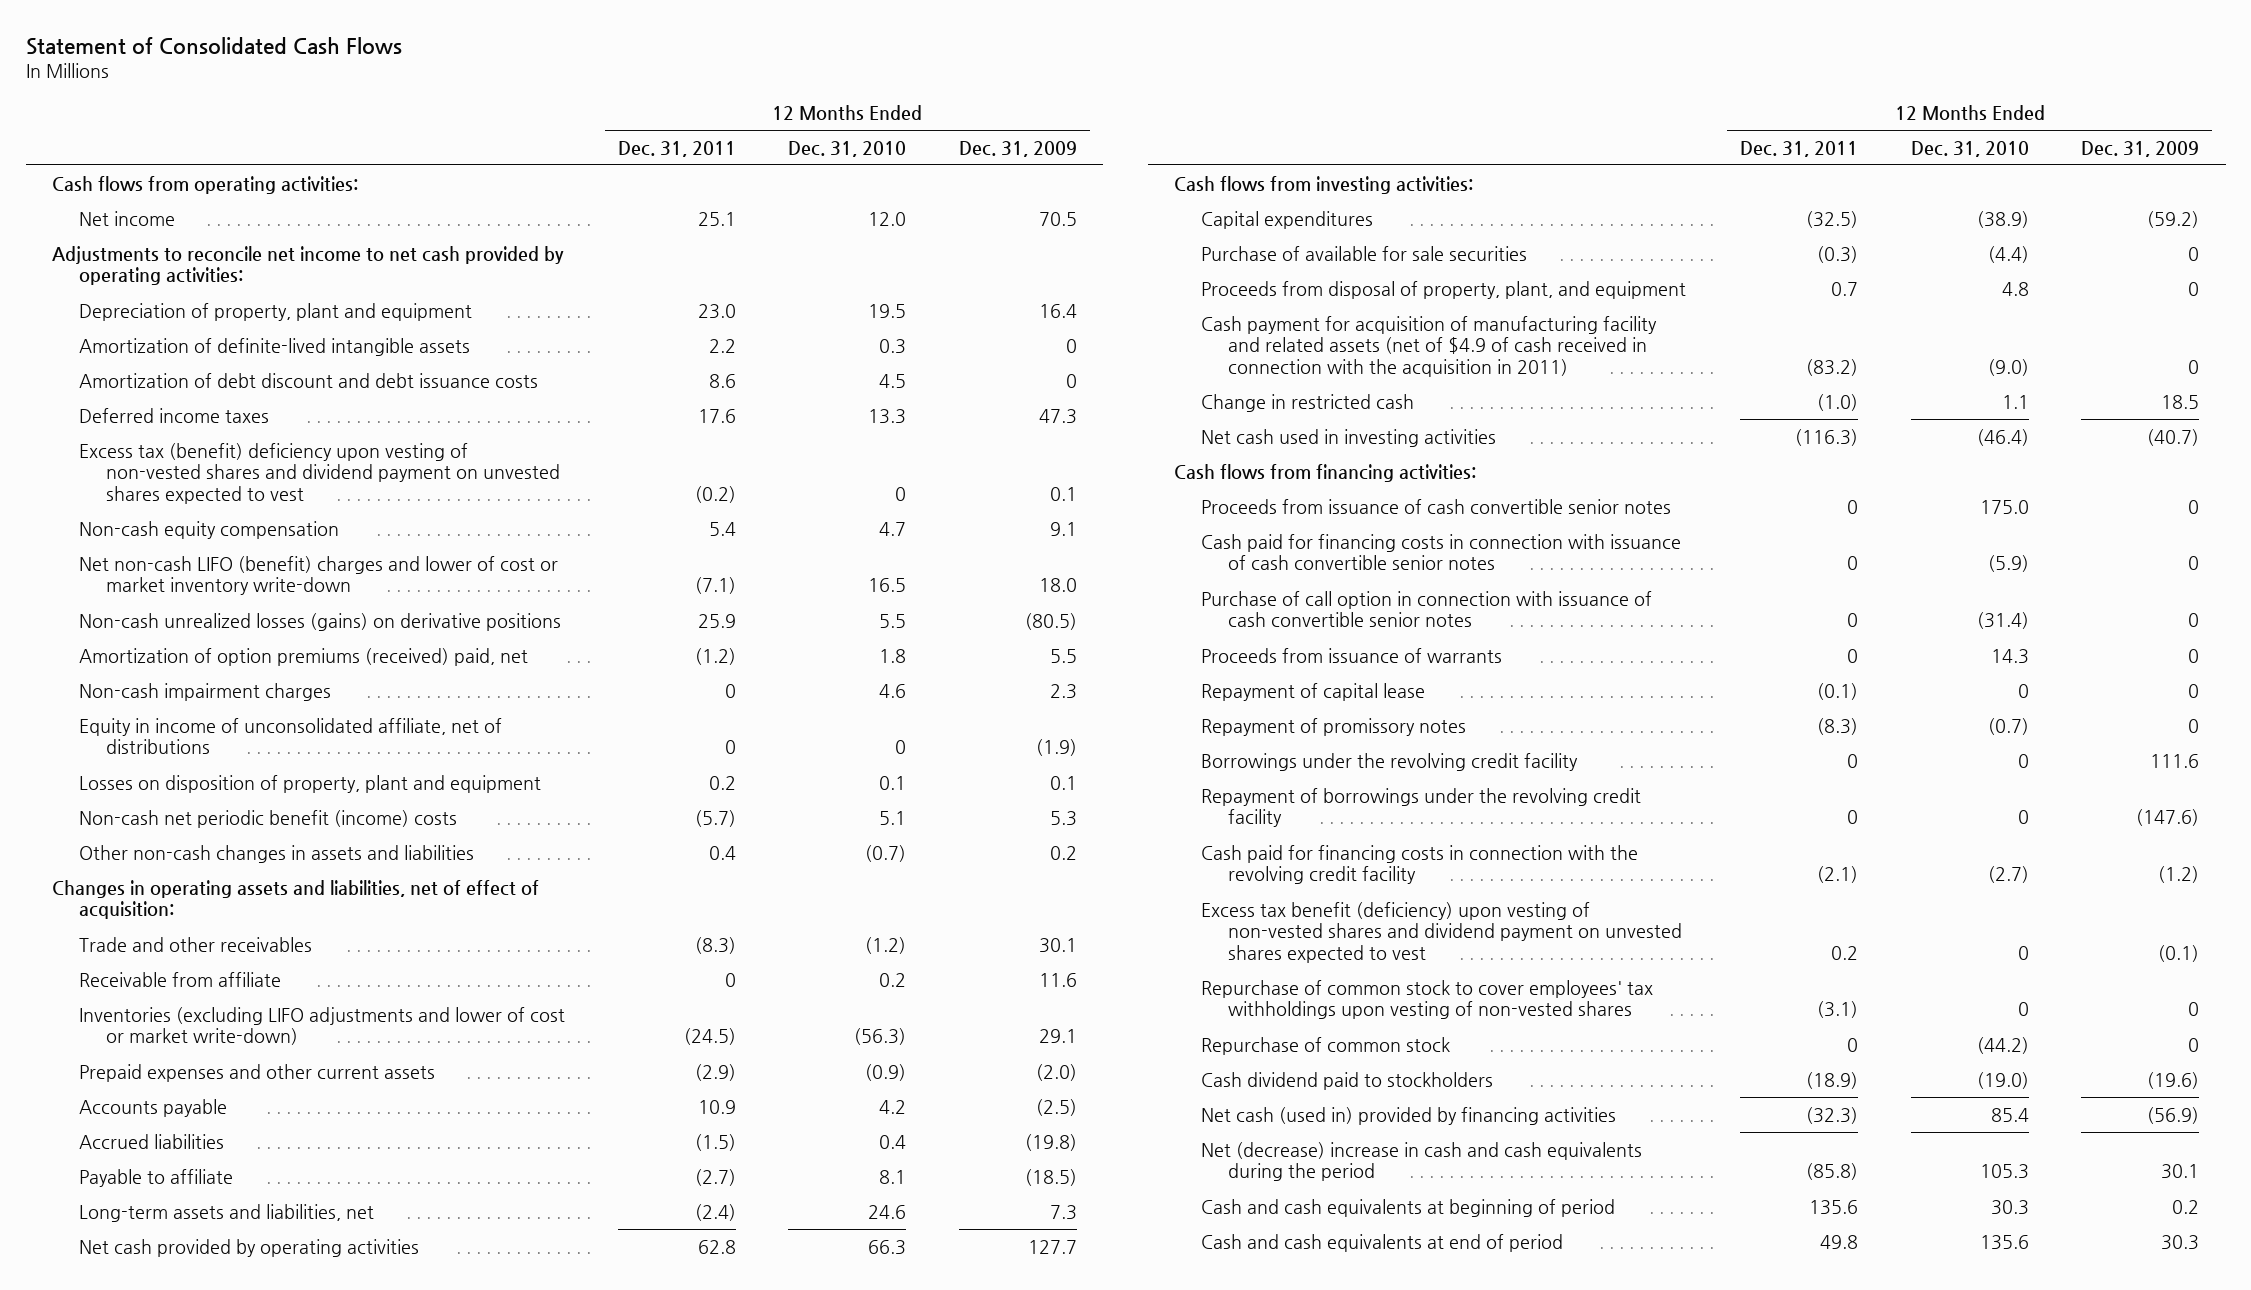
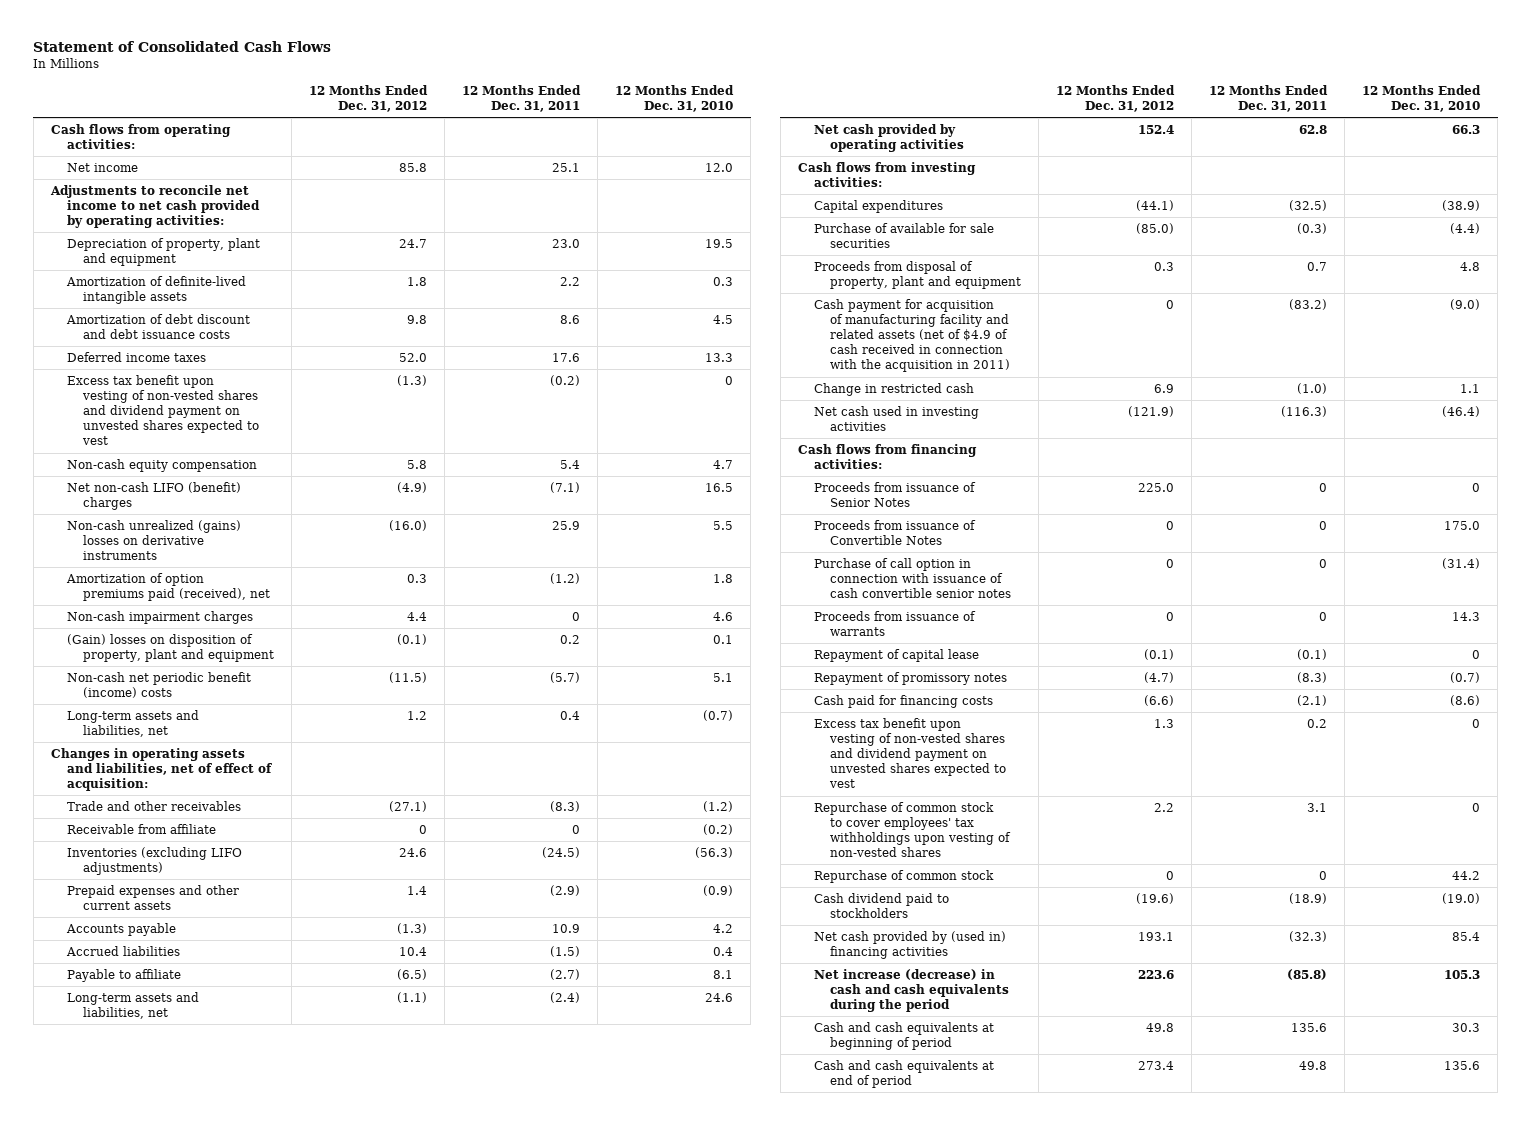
- | 12 Months Ended Dec. 31, 2011 | 12 Months Ended Dec. 31, 2010 | 12 Months Ended Dec. 31, 2009
+ | 12 Months Ended Dec. 31, 2012 | 12 Months Ended Dec. 31, 2011 | 12 Months Ended Dec. 31, 2010
- Excess tax (benefit) deficiency upon vesting of non-vested shares and dividend payment on unvested shares expected to vest | (0.2) | 0 | 0.1
+ Excess tax benefit upon vesting of non-vested shares and dividend payment on unvested shares expected to vest | (1.3) | (0.2) | 0
- Net non-cash LIFO (benefit) charges and lower of cost or market inventory write-down | (7.1) | 16.5 | 18.0
- Non-cash unrealized losses (gains) on derivative positions | 25.9 | 5.5 | (80.5)
- Amortization of option premiums (received) paid, net | (1.2) | 1.8 | 5.5
+ Net non-cash LIFO (benefit) charges | (4.9) | (7.1) | 16.5
+ Non-cash unrealized (gains) losses on derivative instruments | (16.0) | 25.9 | 5.5
+ Amortization of option premiums paid (received), net | 0.3 | (1.2) | 1.8
- Equity in income of unconsolidated affiliate, net of distributions | 0 | 0 | (1.9)
- Losses on disposition of property, plant and equipment | 0.2 | 0.1 | 0.1
+ (Gain) losses on disposition of property, plant and equipment | (0.1) | 0.2 | 0.1
- Other non-cash changes in assets and liabilities | 0.4 | (0.7) | 0.2
+ Long-term assets and liabilities, net | 1.2 | 0.4 | (0.7)
- Receivable from affiliate | 0 | 0.2 | 11.6
- Inventories (excluding LIFO adjustments and lower of cost or market write-down) | (24.5) | (56.3) | 29.1
+ Receivable from affiliate | 0 | 0 | (0.2)
+ Inventories (excluding LIFO adjustments) | 24.6 | (24.5) | (56.3)
- Proceeds from disposal of property, plant, and equipment | 0.7 | 4.8 | 0
+ Proceeds from disposal of property, plant and equipment | 0.3 | 0.7 | 4.8
- Proceeds from issuance of cash convertible senior notes | 0 | 175.0 | 0
- Cash paid for financing costs in connection with issuance of cash convertible senior notes | 0 | (5.9) | 0
+ Proceeds from issuance of Senior Notes | 225.0 | 0 | 0
+ Proceeds from issuance of Convertible Notes | 0 | 0 | 175.0
- Borrowings under the revolving credit facility | 0 | 0 | 111.6
- Repayment of borrowings under the revolving credit facility | 0 | 0 | (147.6)
- Cash paid for financing costs in connection with the revolving credit facility | (2.1) | (2.7) | (1.2)
- Excess tax benefit (deficiency) upon vesting of non-vested shares and dividend payment on unvested shares expected to vest | 0.2 | 0 | (0.1)
- Repurchase of common stock to cover employees' tax withholdings upon vesting of non-vested shares | (3.1) | 0 | 0
- Repurchase of common stock | 0 | (44.2) | 0
+ Cash paid for financing costs | (6.6) | (2.1) | (8.6)
+ Excess tax benefit upon vesting of non-vested shares and dividend payment on unvested shares expected to vest | 1.3 | 0.2 | 0
+ Repurchase of common stock to cover employees' tax withholdings upon vesting of non-vested shares | 2.2 | 3.1 | 0
+ Repurchase of common stock | 0 | 0 | 44.2
- Net cash (used in) provided by financing activities | (32.3) | 85.4 | (56.9)
- Net (decrease) increase in cash and cash equivalents during the period | (85.8) | 105.3 | 30.1
+ Net cash provided by (used in) financing activities | 193.1 | (32.3) | 85.4
+ Net increase (decrease) in cash and cash equivalents during the period | 223.6 | (85.8) | 105.3

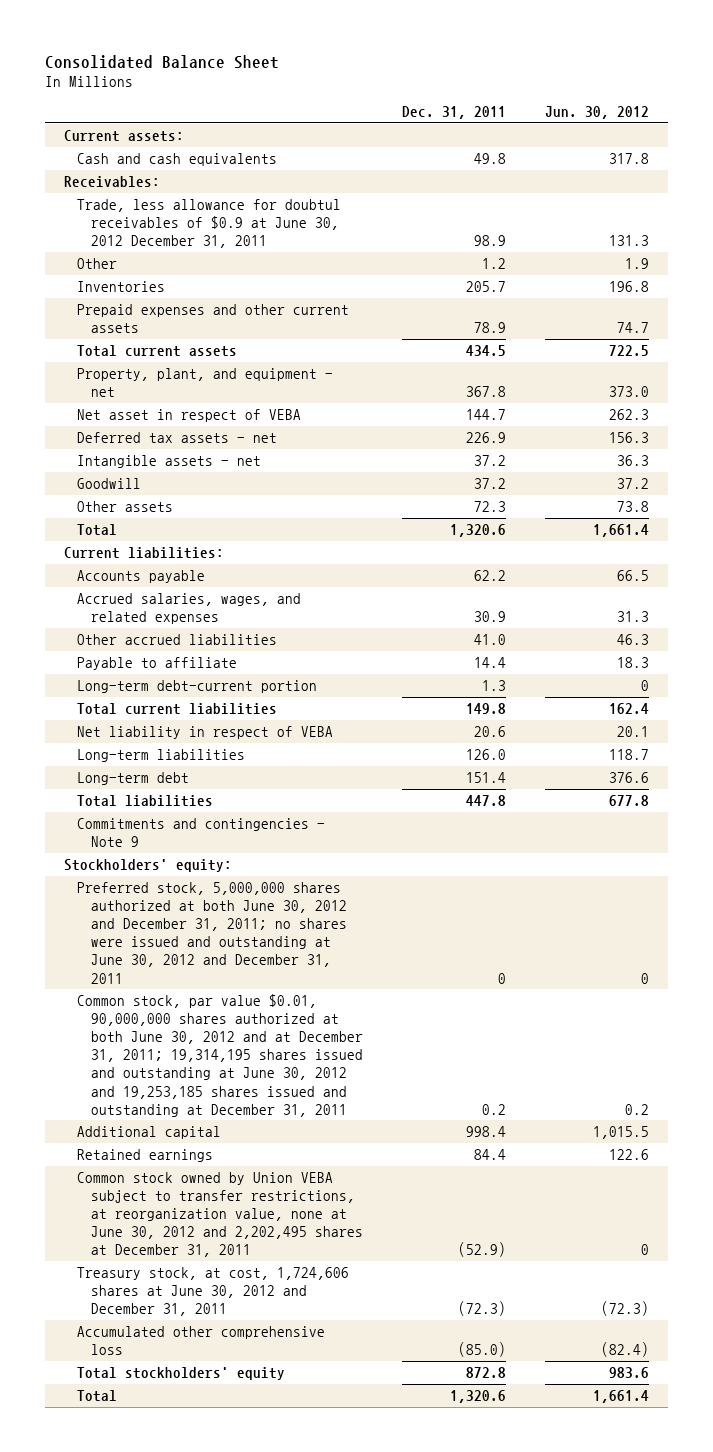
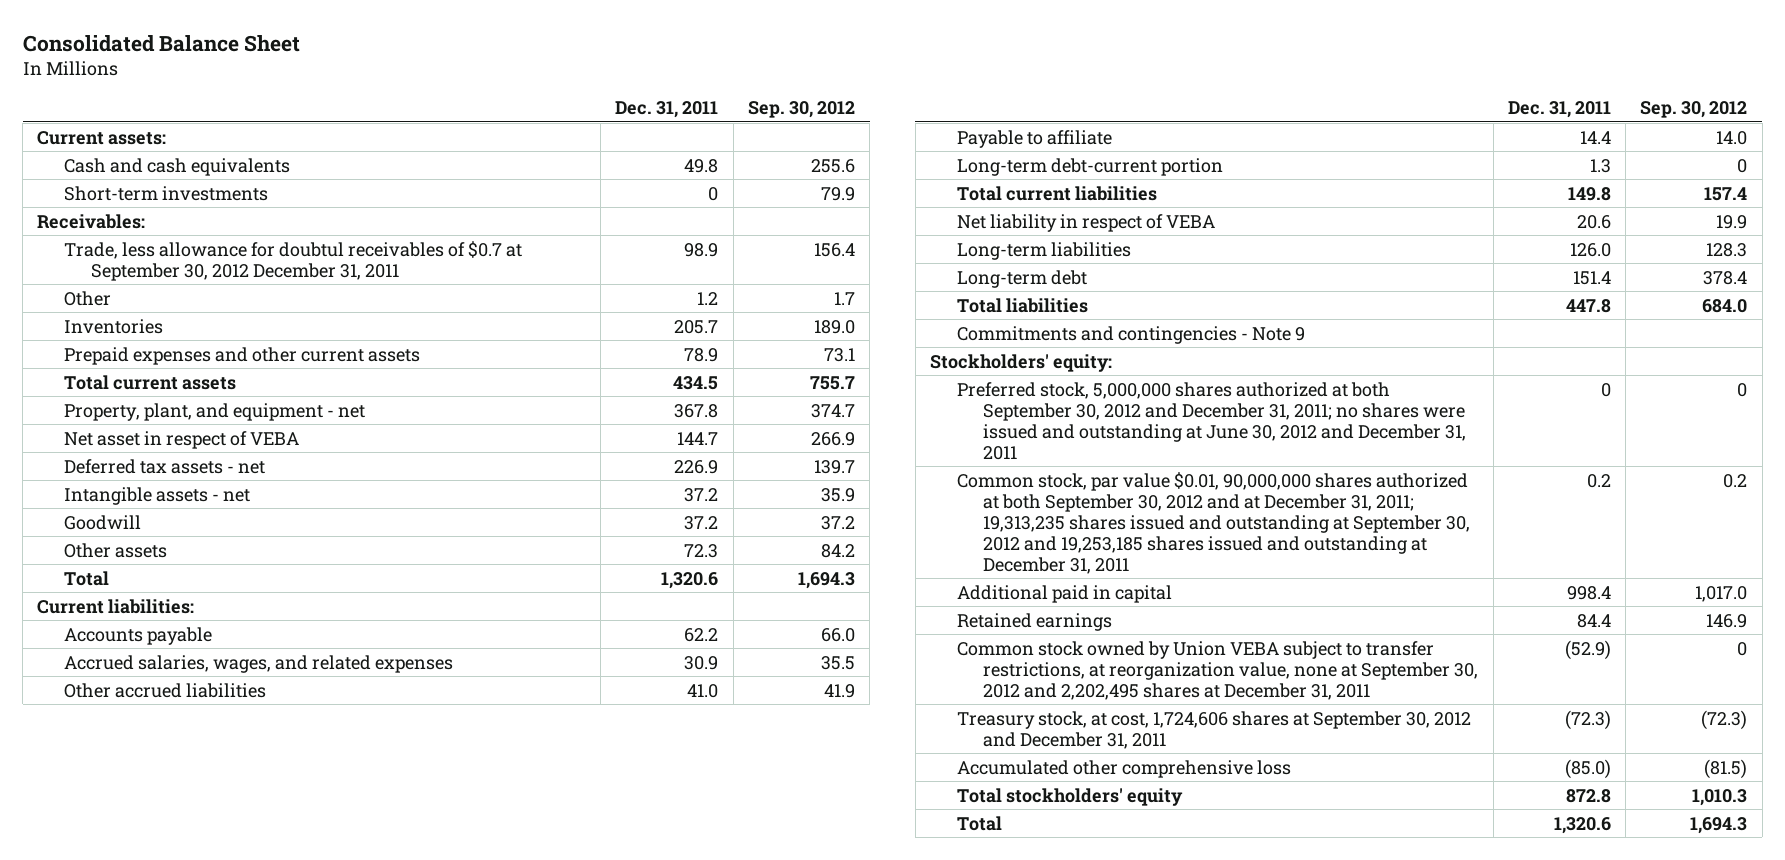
- | Dec. 31, 2011 | Jun. 30, 2012
+ | Dec. 31, 2011 | Sep. 30, 2012
+ Short-term investments | 0 | 79.9
- Trade, less allowance for doubtul receivables of $0.9 at June 30, 2012 December 31, 2011 | 98.9 | 131.3
+ Trade, less allowance for doubtul receivables of $0.7 at September 30, 2012 December 31, 2011 | 98.9 | 156.4
- Preferred stock, 5,000,000 shares authorized at both June 30, 2012 and December 31, 2011; no shares were issued and outstanding at June 30, 2012 and December 31, 2011 | 0 | 0
- Common stock, par value $0.01, 90,000,000 shares authorized at both June 30, 2012 and at December 31, 2011; 19,314,195 shares issued and outstanding at June 30, 2012 and 19,253,185 shares issued and outstanding at December 31, 2011 | 0.2 | 0.2
- Additional capital | 998.4 | 1,015.5
+ Preferred stock, 5,000,000 shares authorized at both September 30, 2012 and December 31, 2011; no shares were issued and outstanding at June 30, 2012 and December 31, 2011 | 0 | 0
+ Common stock, par value $0.01, 90,000,000 shares authorized at both September 30, 2012 and at December 31, 2011; 19,313,235 shares issued and outstanding at September 30, 2012 and 19,253,185 shares issued and outstanding at December 31, 2011 | 0.2 | 0.2
+ Additional paid in capital | 998.4 | 1,017.0
- Common stock owned by Union VEBA subject to transfer restrictions, at reorganization value, none at June 30, 2012 and 2,202,495 shares at December 31, 2011 | (52.9) | 0
- Treasury stock, at cost, 1,724,606 shares at June 30, 2012 and December 31, 2011 | (72.3) | (72.3)
+ Common stock owned by Union VEBA subject to transfer restrictions, at reorganization value, none at September 30, 2012 and 2,202,495 shares at December 31, 2011 | (52.9) | 0
+ Treasury stock, at cost, 1,724,606 shares at September 30, 2012 and December 31, 2011 | (72.3) | (72.3)

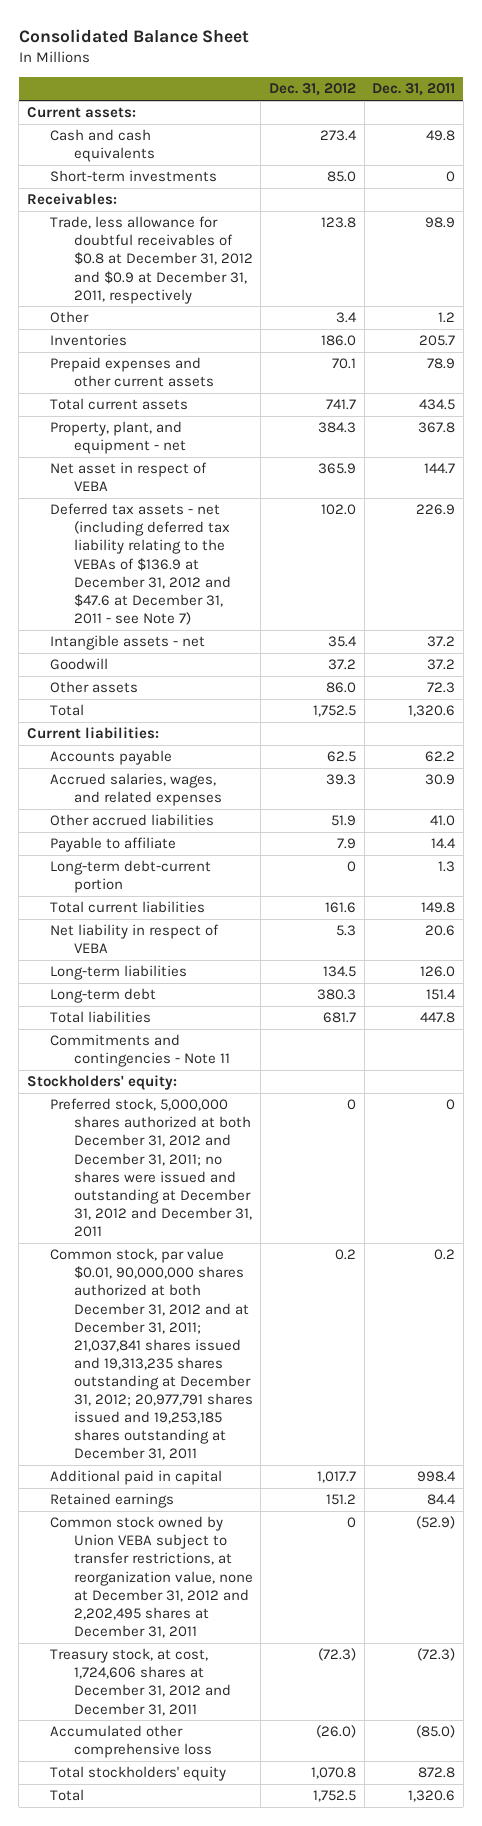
- | Dec. 31, 2011 | Sep. 30, 2012
+ | Dec. 31, 2012 | Dec. 31, 2011
- Trade, less allowance for doubtul receivables of $0.7 at September 30, 2012 December 31, 2011 | 98.9 | 156.4
+ Trade, less allowance for doubtful receivables of $0.8 at December 31, 2012 and $0.9 at December 31, 2011, respectively | 123.8 | 98.9
- Deferred tax assets - net | 226.9 | 139.7
+ Deferred tax assets - net (including deferred tax liability relating to the VEBAs of $136.9 at December 31, 2012 and $47.6 at December 31, 2011 - see Note 7) | 102.0 | 226.9
- Commitments and contingencies - Note 9
+ Commitments and contingencies - Note 11
- Preferred stock, 5,000,000 shares authorized at both September 30, 2012 and December 31, 2011; no shares were issued and outstanding at June 30, 2012 and December 31, 2011 | 0 | 0
- Common stock, par value $0.01, 90,000,000 shares authorized at both September 30, 2012 and at December 31, 2011; 19,313,235 shares issued and outstanding at September 30, 2012 and 19,253,185 shares issued and outstanding at December 31, 2011 | 0.2 | 0.2
+ Preferred stock, 5,000,000 shares authorized at both December 31, 2012 and December 31, 2011; no shares were issued and outstanding at December 31, 2012 and December 31, 2011 | 0 | 0
+ Common stock, par value $0.01, 90,000,000 shares authorized at both December 31, 2012 and at December 31, 2011; 21,037,841 shares issued and 19,313,235 shares outstanding at December 31, 2012; 20,977,791 shares issued and 19,253,185 shares outstanding at December 31, 2011 | 0.2 | 0.2
- Common stock owned by Union VEBA subject to transfer restrictions, at reorganization value, none at September 30, 2012 and 2,202,495 shares at December 31, 2011 | (52.9) | 0
- Treasury stock, at cost, 1,724,606 shares at September 30, 2012 and December 31, 2011 | (72.3) | (72.3)
+ Common stock owned by Union VEBA subject to transfer restrictions, at reorganization value, none at December 31, 2012 and 2,202,495 shares at December 31, 2011 | 0 | (52.9)
+ Treasury stock, at cost, 1,724,606 shares at December 31, 2012 and December 31, 2011 | (72.3) | (72.3)

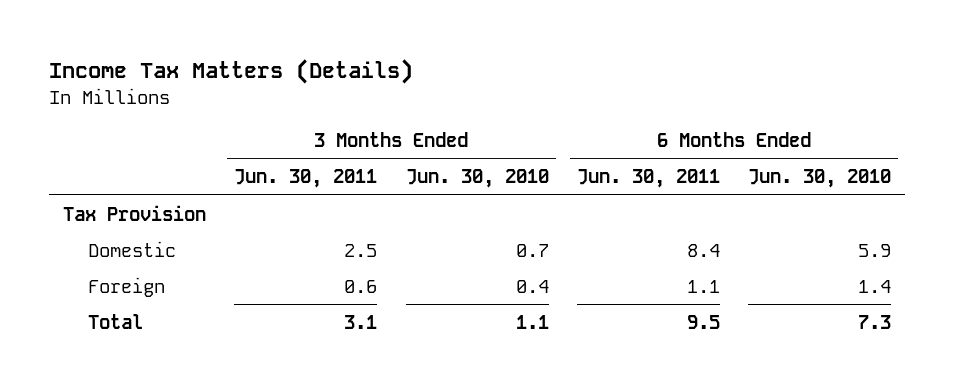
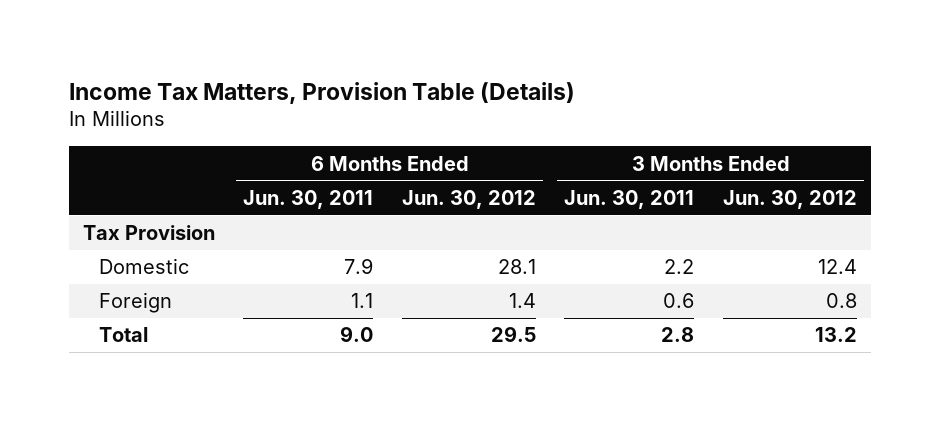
- Income Tax Matters (Details)
+ Income Tax Matters, Provision Table (Details)
- | 3 Months Ended Jun. 30, 2011 | 3 Months Ended Jun. 30, 2010 | 6 Months Ended Jun. 30, 2011 | 6 Months Ended Jun. 30, 2010
+ | 6 Months Ended Jun. 30, 2011 | 6 Months Ended Jun. 30, 2012 | 3 Months Ended Jun. 30, 2011 | 3 Months Ended Jun. 30, 2012
- Domestic | 2.5 | 0.7 | 8.4 | 5.9
+ Domestic | 7.9 | 28.1 | 2.2 | 12.4
- Total | 3.1 | 1.1 | 9.5 | 7.3
+ Total | 9.0 | 29.5 | 2.8 | 13.2

